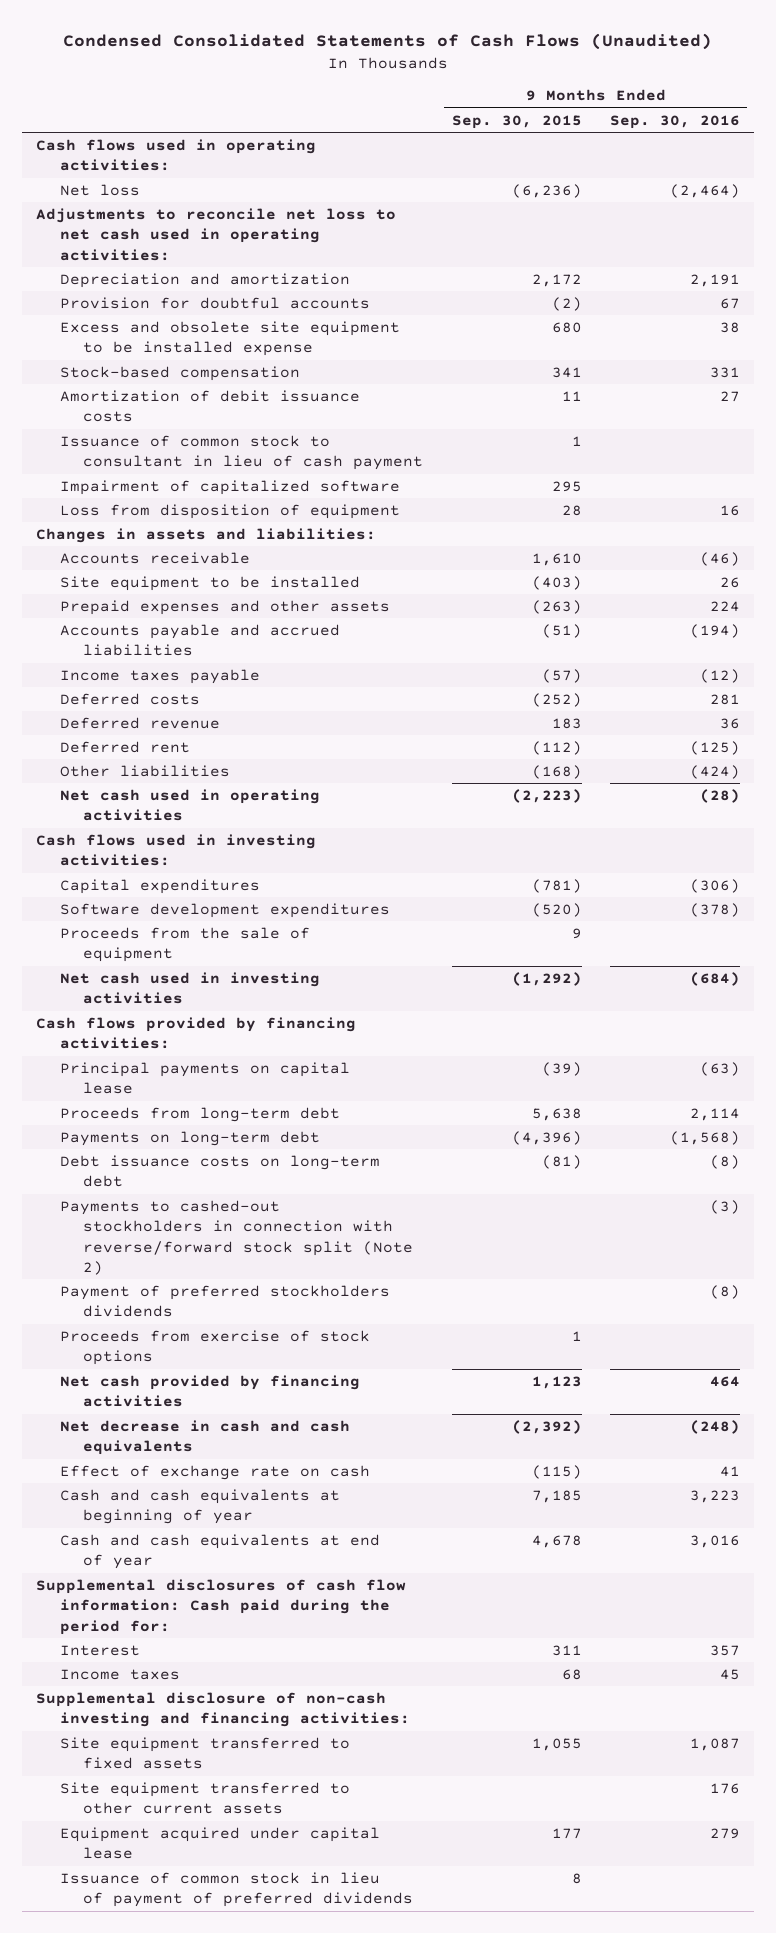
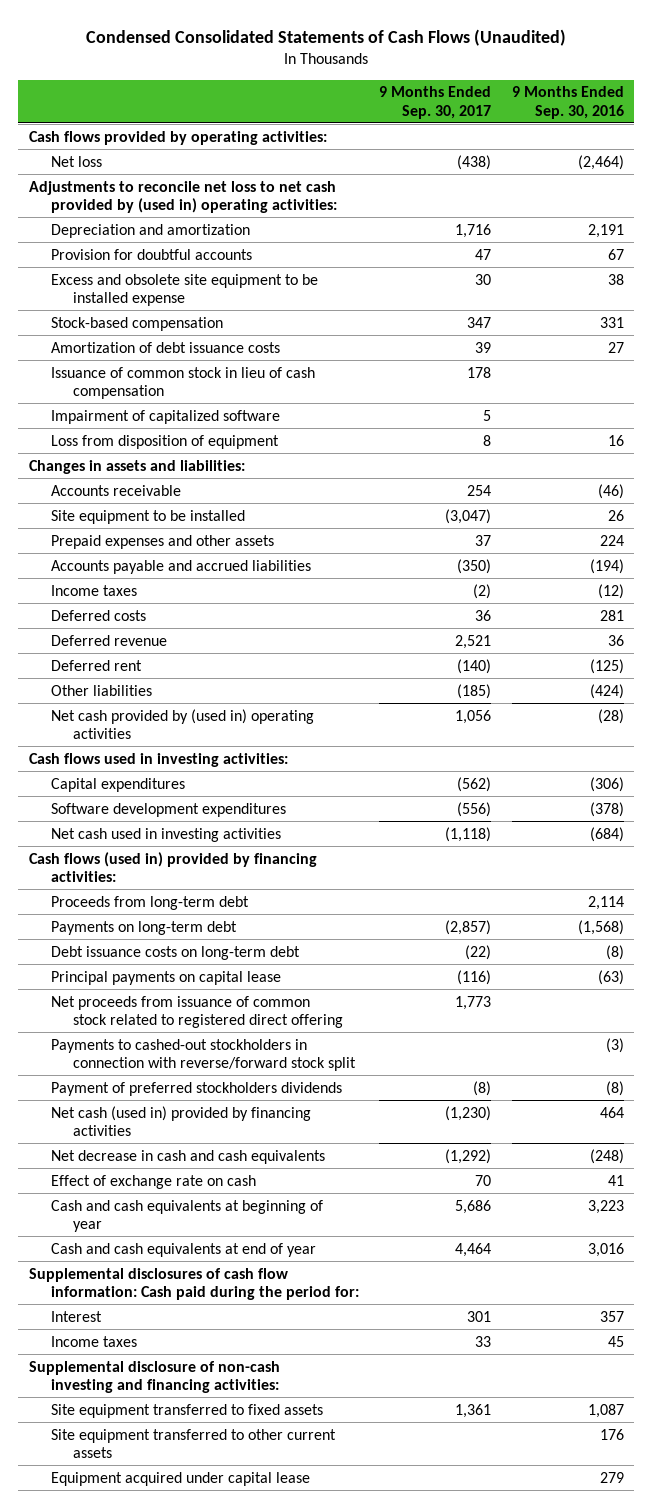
- | 9 Months Ended Sep. 30, 2015 | 9 Months Ended Sep. 30, 2016
+ | 9 Months Ended Sep. 30, 2017 | 9 Months Ended Sep. 30, 2016
- Cash flows used in operating activities:
+ Cash flows provided by operating activities:
- Adjustments to reconcile net loss to net cash used in operating activities:
+ Adjustments to reconcile net loss to net cash provided by (used in) operating activities:
- Amortization of debit issuance costs | 11 | 27
- Issuance of common stock to consultant in lieu of cash payment | 1 |
+ Amortization of debt issuance costs | 39 | 27
+ Issuance of common stock in lieu of cash compensation | 178 |
- Income taxes payable | (57) | (12)
+ Income taxes | (2) | (12)
- Net cash used in operating activities | (2,223) | (28)
+ Net cash provided by (used in) operating activities | 1,056 | (28)
- Proceeds from the sale of equipment | 9 |
- Cash flows provided by financing activities:
+ Cash flows (used in) provided by financing activities:
- Payments to cashed-out stockholders in connection with reverse/forward stock split (Note 2) | | (3)
moved down: Principal payments on capital lease | (116) | (63)
+ Net proceeds from issuance of common stock related to registered direct offering | 1,773 |
+ Payments to cashed-out stockholders in connection with reverse/forward stock split | | (3)
- Proceeds from exercise of stock options | 1 |
- Net cash provided by financing activities | 1,123 | 464
+ Net cash (used in) provided by financing activities | (1,230) | 464
- Issuance of common stock in lieu of payment of preferred dividends | 8 |

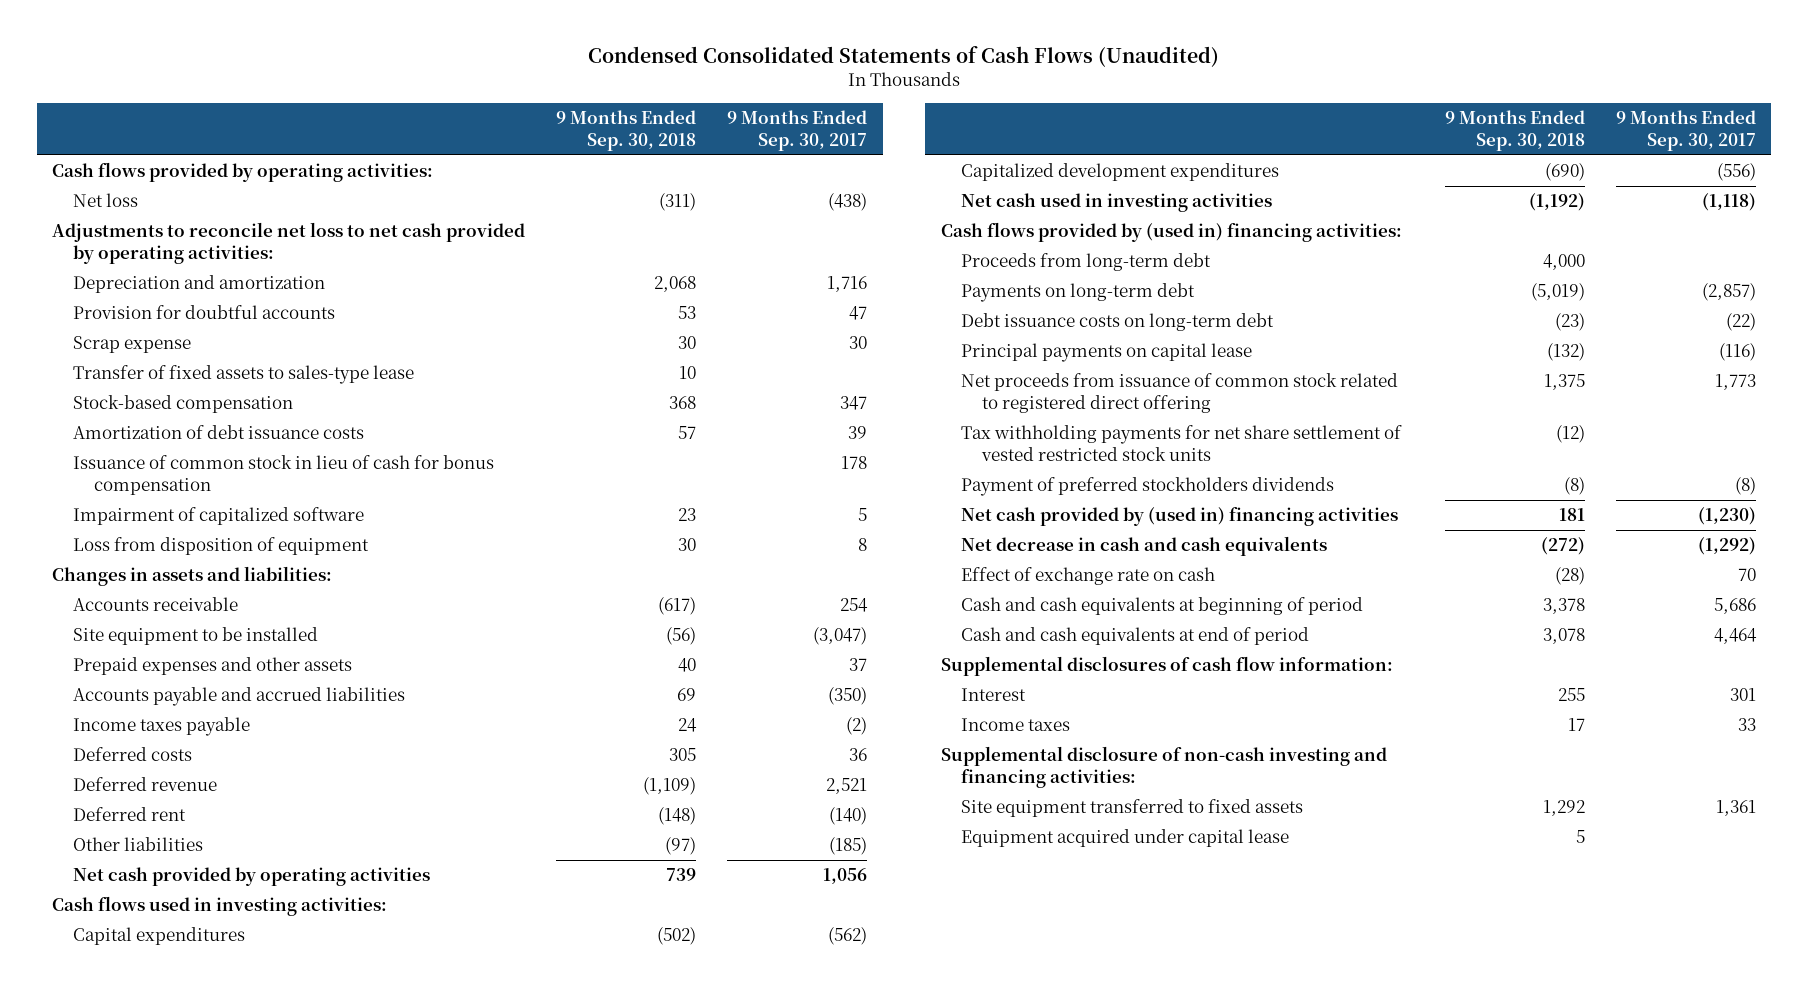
- | 9 Months Ended Sep. 30, 2017 | 9 Months Ended Sep. 30, 2016
+ | 9 Months Ended Sep. 30, 2018 | 9 Months Ended Sep. 30, 2017
- Adjustments to reconcile net loss to net cash provided by (used in) operating activities:
+ Adjustments to reconcile net loss to net cash provided by operating activities:
- Excess and obsolete site equipment to be installed expense | 30 | 38
+ Scrap expense | 30 | 30
+ Transfer of fixed assets to sales-type lease | 10 |
- Issuance of common stock in lieu of cash compensation | 178 |
+ Issuance of common stock in lieu of cash for bonus compensation | | 178
- Income taxes | (2) | (12)
+ Income taxes payable | 24 | (2)
- Net cash provided by (used in) operating activities | 1,056 | (28)
+ Net cash provided by operating activities | 739 | 1,056
- Software development expenditures | (556) | (378)
+ Capitalized development expenditures | (690) | (556)
- Cash flows (used in) provided by financing activities:
+ Cash flows provided by (used in) financing activities:
- Payments to cashed-out stockholders in connection with reverse/forward stock split | | (3)
+ Tax withholding payments for net share settlement of vested restricted stock units | (12) |
- Net cash (used in) provided by financing activities | (1,230) | 464
+ Net cash provided by (used in) financing activities | 181 | (1,230)
- Cash and cash equivalents at beginning of year | 5,686 | 3,223
- Cash and cash equivalents at end of year | 4,464 | 3,016
- Supplemental disclosures of cash flow information: Cash paid during the period for:
+ Cash and cash equivalents at beginning of period | 3,378 | 5,686
+ Cash and cash equivalents at end of period | 3,078 | 4,464
+ Supplemental disclosures of cash flow information:
- Site equipment transferred to other current assets | | 176

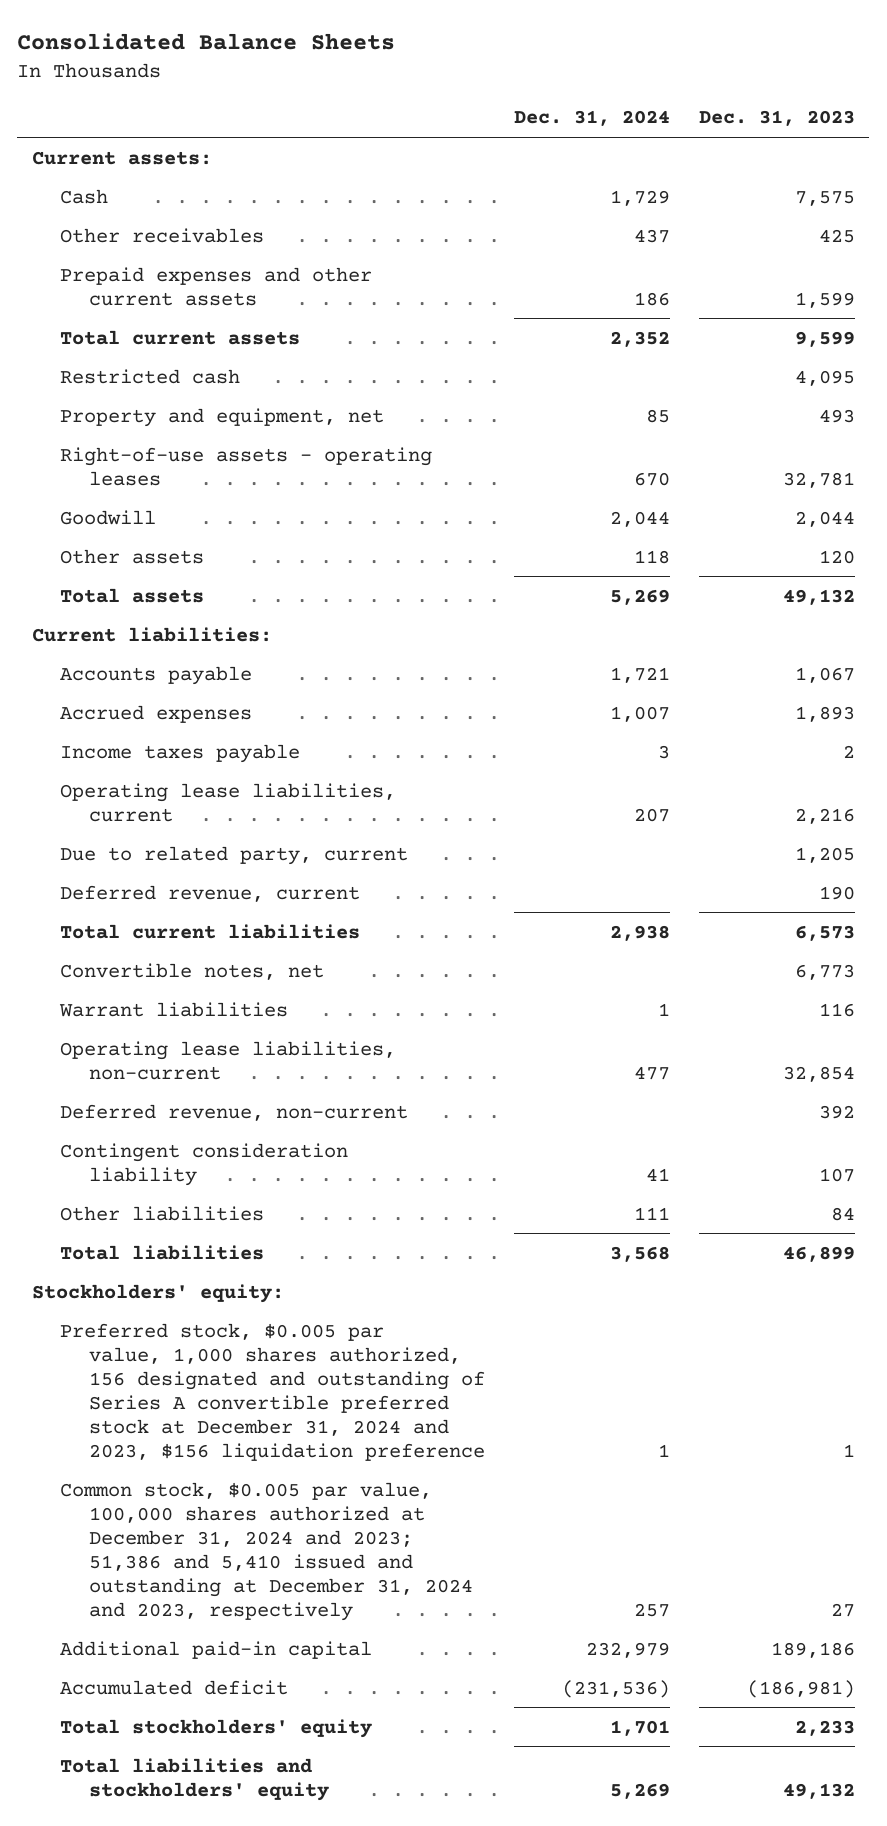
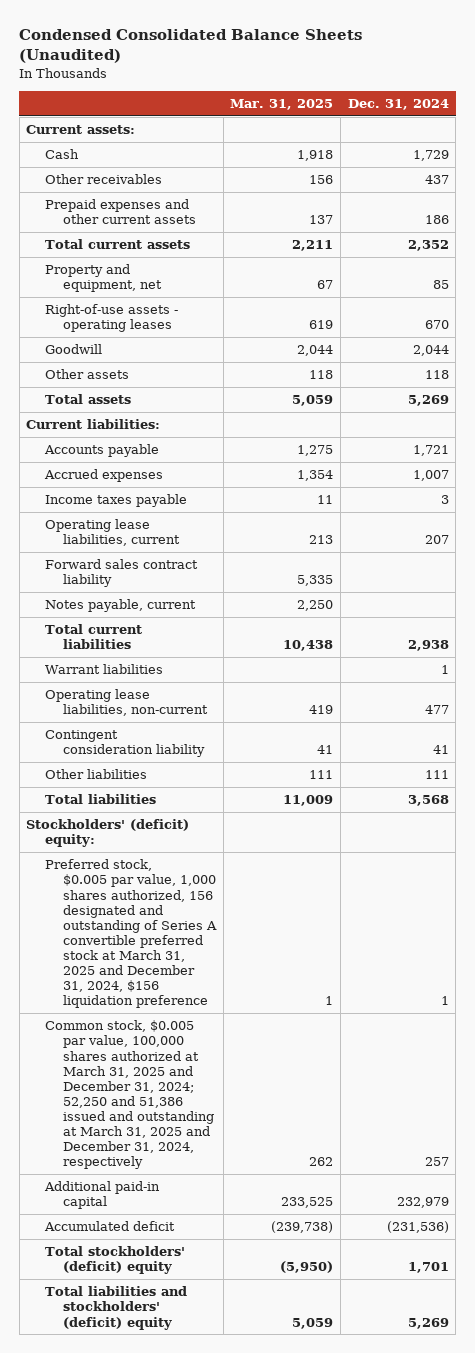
- Consolidated Balance Sheets
+ Condensed Consolidated Balance Sheets (Unaudited)
- | Dec. 31, 2024 | Dec. 31, 2023
+ | Mar. 31, 2025 | Dec. 31, 2024
- Restricted cash | | 4,095
- Due to related party, current | | 1,205
- Deferred revenue, current | | 190
+ Forward sales contract liability | 5,335 |
+ Notes payable, current | 2,250 |
- Convertible notes, net | | 6,773
- Deferred revenue, non-current | | 392
- Stockholders' equity:
- Preferred stock, $0.005 par value, 1,000 shares authorized, 156 designated and outstanding of Series A convertible preferred stock at December 31, 2024 and 2023, $156 liquidation preference | 1 | 1
- Common stock, $0.005 par value, 100,000 shares authorized at December 31, 2024 and 2023; 51,386 and 5,410 issued and outstanding at December 31, 2024 and 2023, respectively | 257 | 27
+ Stockholders' (deficit) equity:
+ Preferred stock, $0.005 par value, 1,000 shares authorized, 156 designated and outstanding of Series A convertible preferred stock at March 31, 2025 and December 31, 2024, $156 liquidation preference | 1 | 1
+ Common stock, $0.005 par value, 100,000 shares authorized at March 31, 2025 and December 31, 2024; 52,250 and 51,386 issued and outstanding at March 31, 2025 and December 31, 2024, respectively | 262 | 257
- Total stockholders' equity | 1,701 | 2,233
- Total liabilities and stockholders' equity | 5,269 | 49,132
+ Total stockholders' (deficit) equity | (5,950) | 1,701
+ Total liabilities and stockholders' (deficit) equity | 5,059 | 5,269

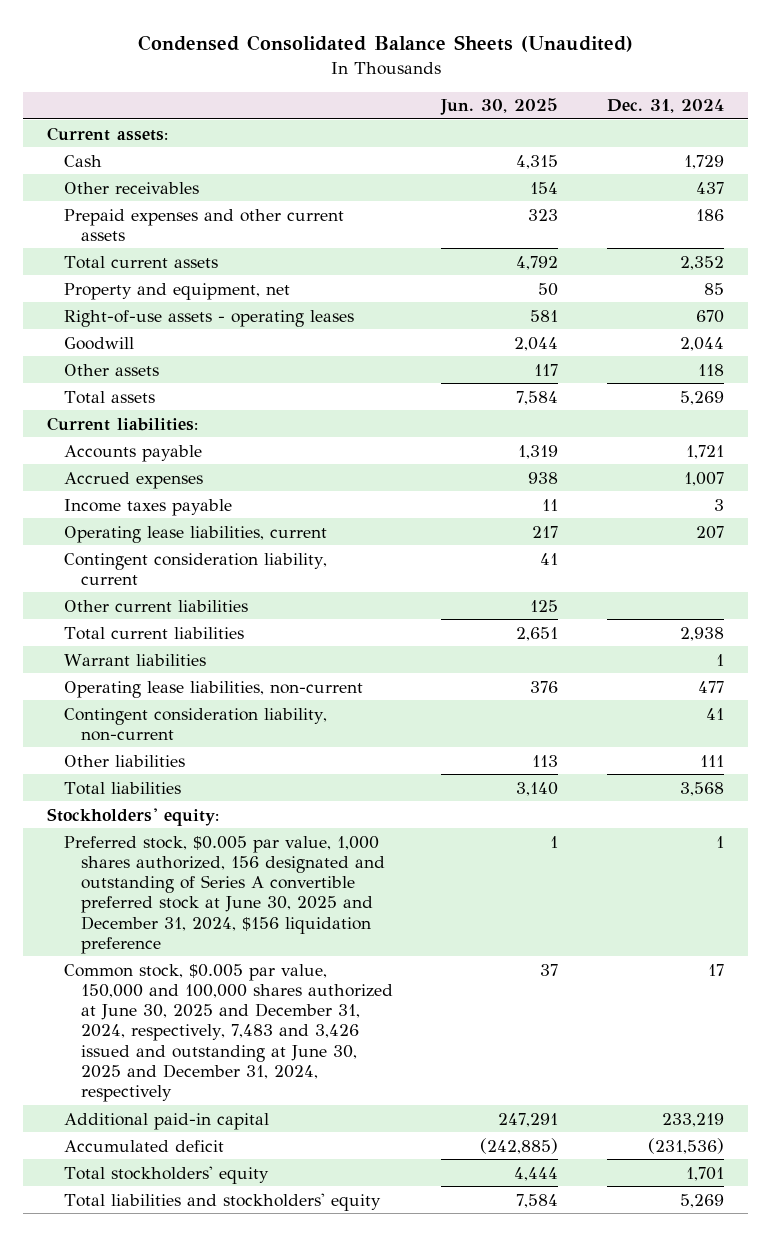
- | Mar. 31, 2025 | Dec. 31, 2024
+ | Jun. 30, 2025 | Dec. 31, 2024
- Forward sales contract liability | 5,335 |
- Notes payable, current | 2,250 |
+ Contingent consideration liability, current | 41 |
+ Other current liabilities | 125 |
- Contingent consideration liability | 41 | 41
+ Contingent consideration liability, non-current | | 41
- Stockholders' (deficit) equity:
- Preferred stock, $0.005 par value, 1,000 shares authorized, 156 designated and outstanding of Series A convertible preferred stock at March 31, 2025 and December 31, 2024, $156 liquidation preference | 1 | 1
- Common stock, $0.005 par value, 100,000 shares authorized at March 31, 2025 and December 31, 2024; 52,250 and 51,386 issued and outstanding at March 31, 2025 and December 31, 2024, respectively | 262 | 257
- Additional paid-in capital | 233,525 | 232,979
+ Stockholders' equity:
+ Preferred stock, $0.005 par value, 1,000 shares authorized, 156 designated and outstanding of Series A convertible preferred stock at June 30, 2025 and December 31, 2024, $156 liquidation preference | 1 | 1
+ Common stock, $0.005 par value, 150,000 and 100,000 shares authorized at June 30, 2025 and December 31, 2024, respectively, 7,483 and 3,426 issued and outstanding at June 30, 2025 and December 31, 2024, respectively | 37 | 17
+ Additional paid-in capital | 247,291 | 233,219
- Total stockholders' (deficit) equity | (5,950) | 1,701
- Total liabilities and stockholders' (deficit) equity | 5,059 | 5,269
+ Total stockholders' equity | 4,444 | 1,701
+ Total liabilities and stockholders' equity | 7,584 | 5,269

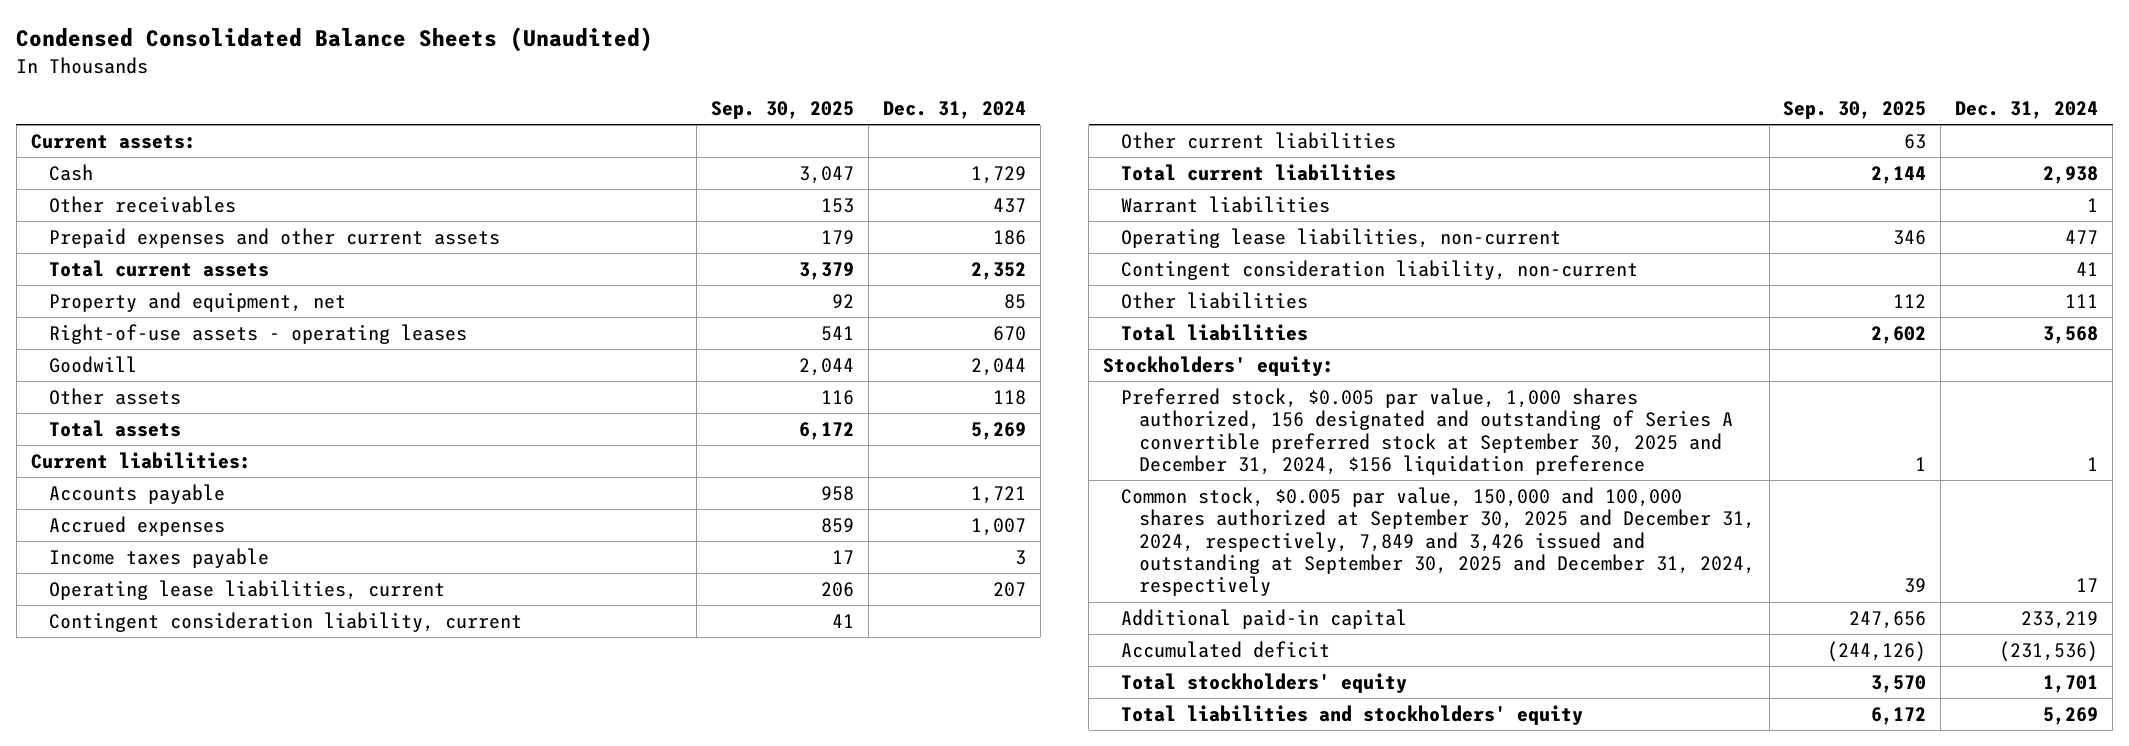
- | Jun. 30, 2025 | Dec. 31, 2024
+ | Sep. 30, 2025 | Dec. 31, 2024
- Preferred stock, $0.005 par value, 1,000 shares authorized, 156 designated and outstanding of Series A convertible preferred stock at June 30, 2025 and December 31, 2024, $156 liquidation preference | 1 | 1
- Common stock, $0.005 par value, 150,000 and 100,000 shares authorized at June 30, 2025 and December 31, 2024, respectively, 7,483 and 3,426 issued and outstanding at June 30, 2025 and December 31, 2024, respectively | 37 | 17
+ Preferred stock, $0.005 par value, 1,000 shares authorized, 156 designated and outstanding of Series A convertible preferred stock at September 30, 2025 and December 31, 2024, $156 liquidation preference | 1 | 1
+ Common stock, $0.005 par value, 150,000 and 100,000 shares authorized at September 30, 2025 and December 31, 2024, respectively, 7,849 and 3,426 issued and outstanding at September 30, 2025 and December 31, 2024, respectively | 39 | 17

